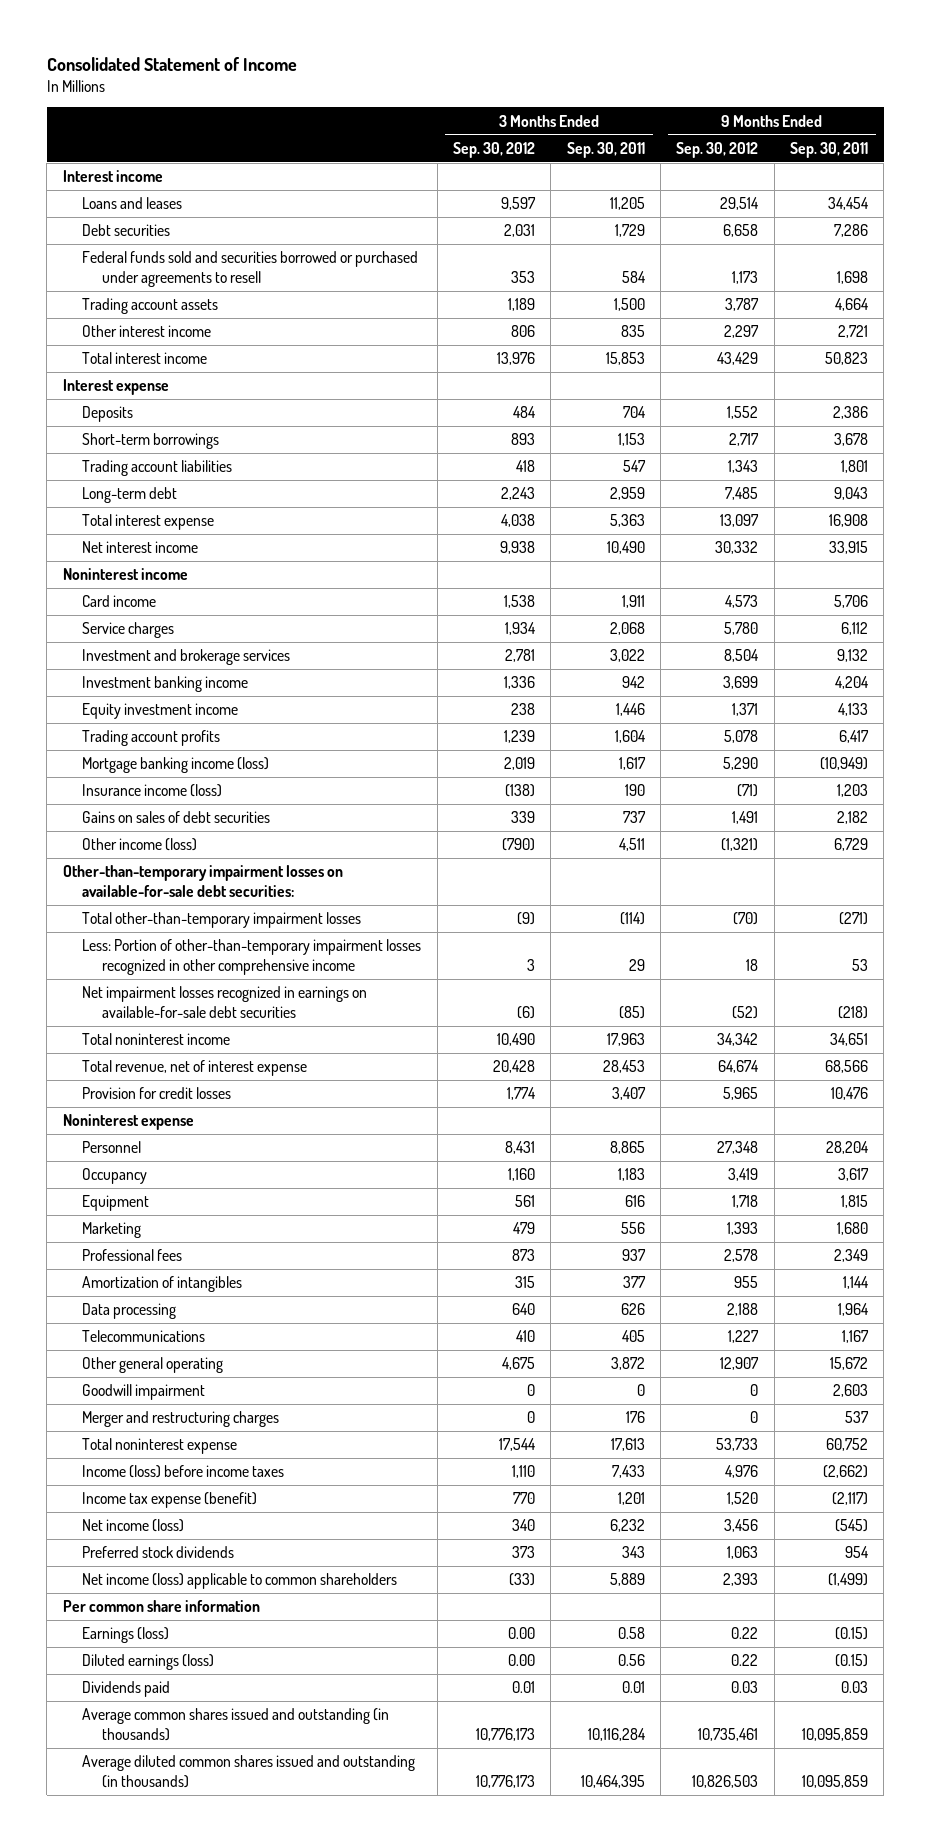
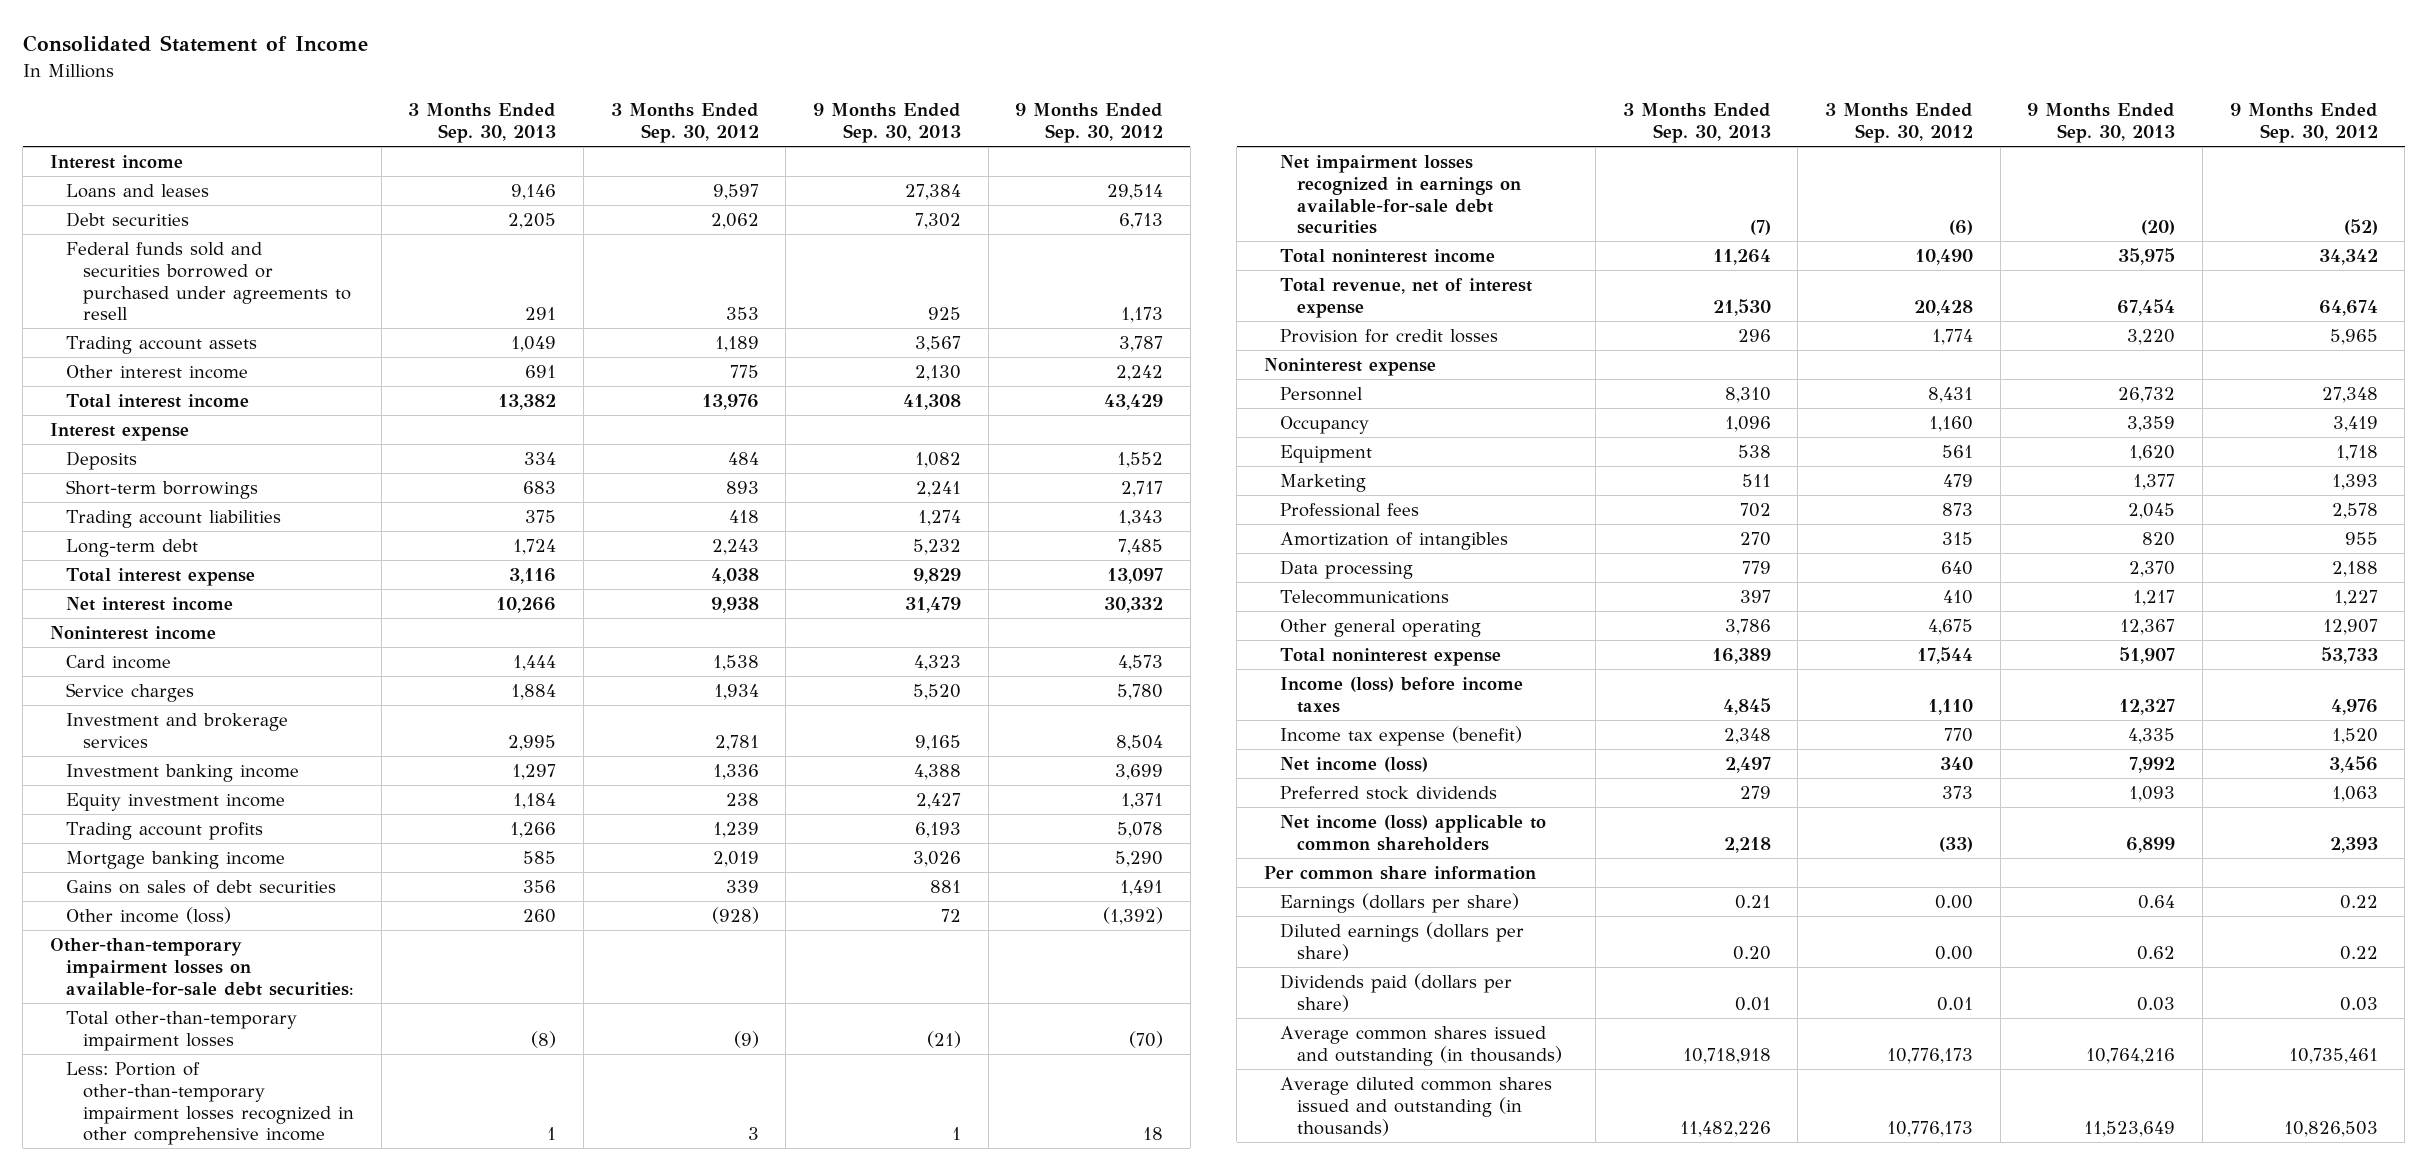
- | 3 Months Ended Sep. 30, 2012 | 3 Months Ended Sep. 30, 2011 | 9 Months Ended Sep. 30, 2012 | 9 Months Ended Sep. 30, 2011
+ | 3 Months Ended Sep. 30, 2013 | 3 Months Ended Sep. 30, 2012 | 9 Months Ended Sep. 30, 2013 | 9 Months Ended Sep. 30, 2012
- Debt securities | 2,031 | 1,729 | 6,658 | 7,286
+ Debt securities | 2,205 | 2,062 | 7,302 | 6,713
- Other interest income | 806 | 835 | 2,297 | 2,721
+ Other interest income | 691 | 775 | 2,130 | 2,242
- Mortgage banking income (loss) | 2,019 | 1,617 | 5,290 | (10,949)
- Insurance income (loss) | (138) | 190 | (71) | 1,203
+ Mortgage banking income | 585 | 2,019 | 3,026 | 5,290
- Other income (loss) | (790) | 4,511 | (1,321) | 6,729
+ Other income (loss) | 260 | (928) | 72 | (1,392)
- Goodwill impairment | 0 | 0 | 0 | 2,603
- Merger and restructuring charges | 0 | 176 | 0 | 537
- Earnings (loss) | 0.00 | 0.58 | 0.22 | (0.15)
- Diluted earnings (loss) | 0.00 | 0.56 | 0.22 | (0.15)
- Dividends paid | 0.01 | 0.01 | 0.03 | 0.03
+ Earnings (dollars per share) | 0.21 | 0.00 | 0.64 | 0.22
+ Diluted earnings (dollars per share) | 0.20 | 0.00 | 0.62 | 0.22
+ Dividends paid (dollars per share) | 0.01 | 0.01 | 0.03 | 0.03

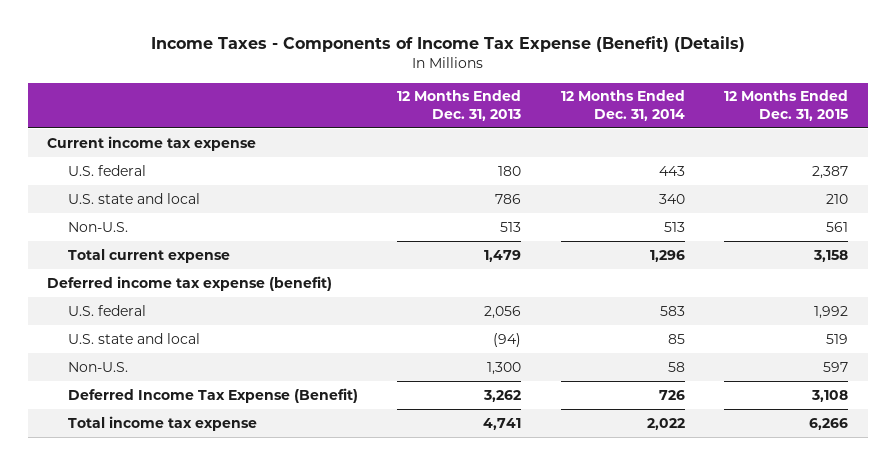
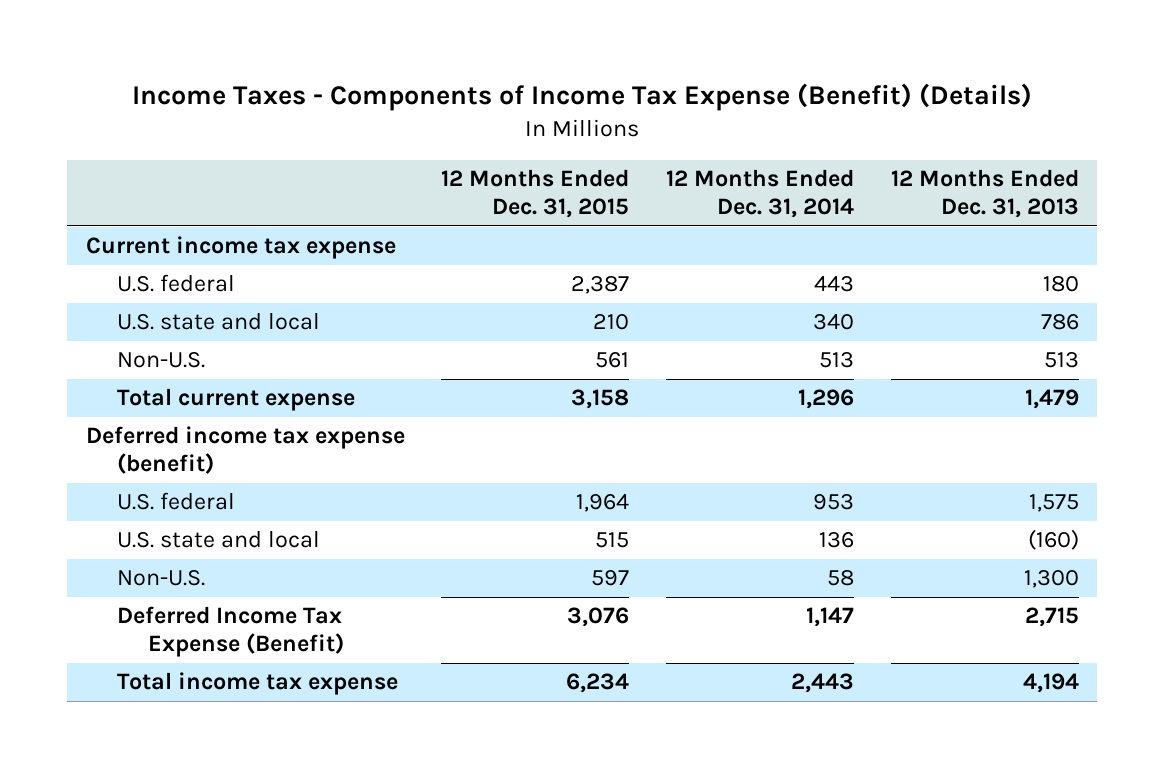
- | 12 Months Ended Dec. 31, 2013 | 12 Months Ended Dec. 31, 2014 | 12 Months Ended Dec. 31, 2015
+ | 12 Months Ended Dec. 31, 2015 | 12 Months Ended Dec. 31, 2014 | 12 Months Ended Dec. 31, 2013
- U.S. federal | 2,056 | 583 | 1,992
- U.S. state and local | (94) | 85 | 519
+ U.S. federal | 1,964 | 953 | 1,575
+ U.S. state and local | 515 | 136 | (160)
- Deferred Income Tax Expense (Benefit) | 3,262 | 726 | 3,108
- Total income tax expense | 4,741 | 2,022 | 6,266
+ Deferred Income Tax Expense (Benefit) | 3,076 | 1,147 | 2,715
+ Total income tax expense | 6,234 | 2,443 | 4,194

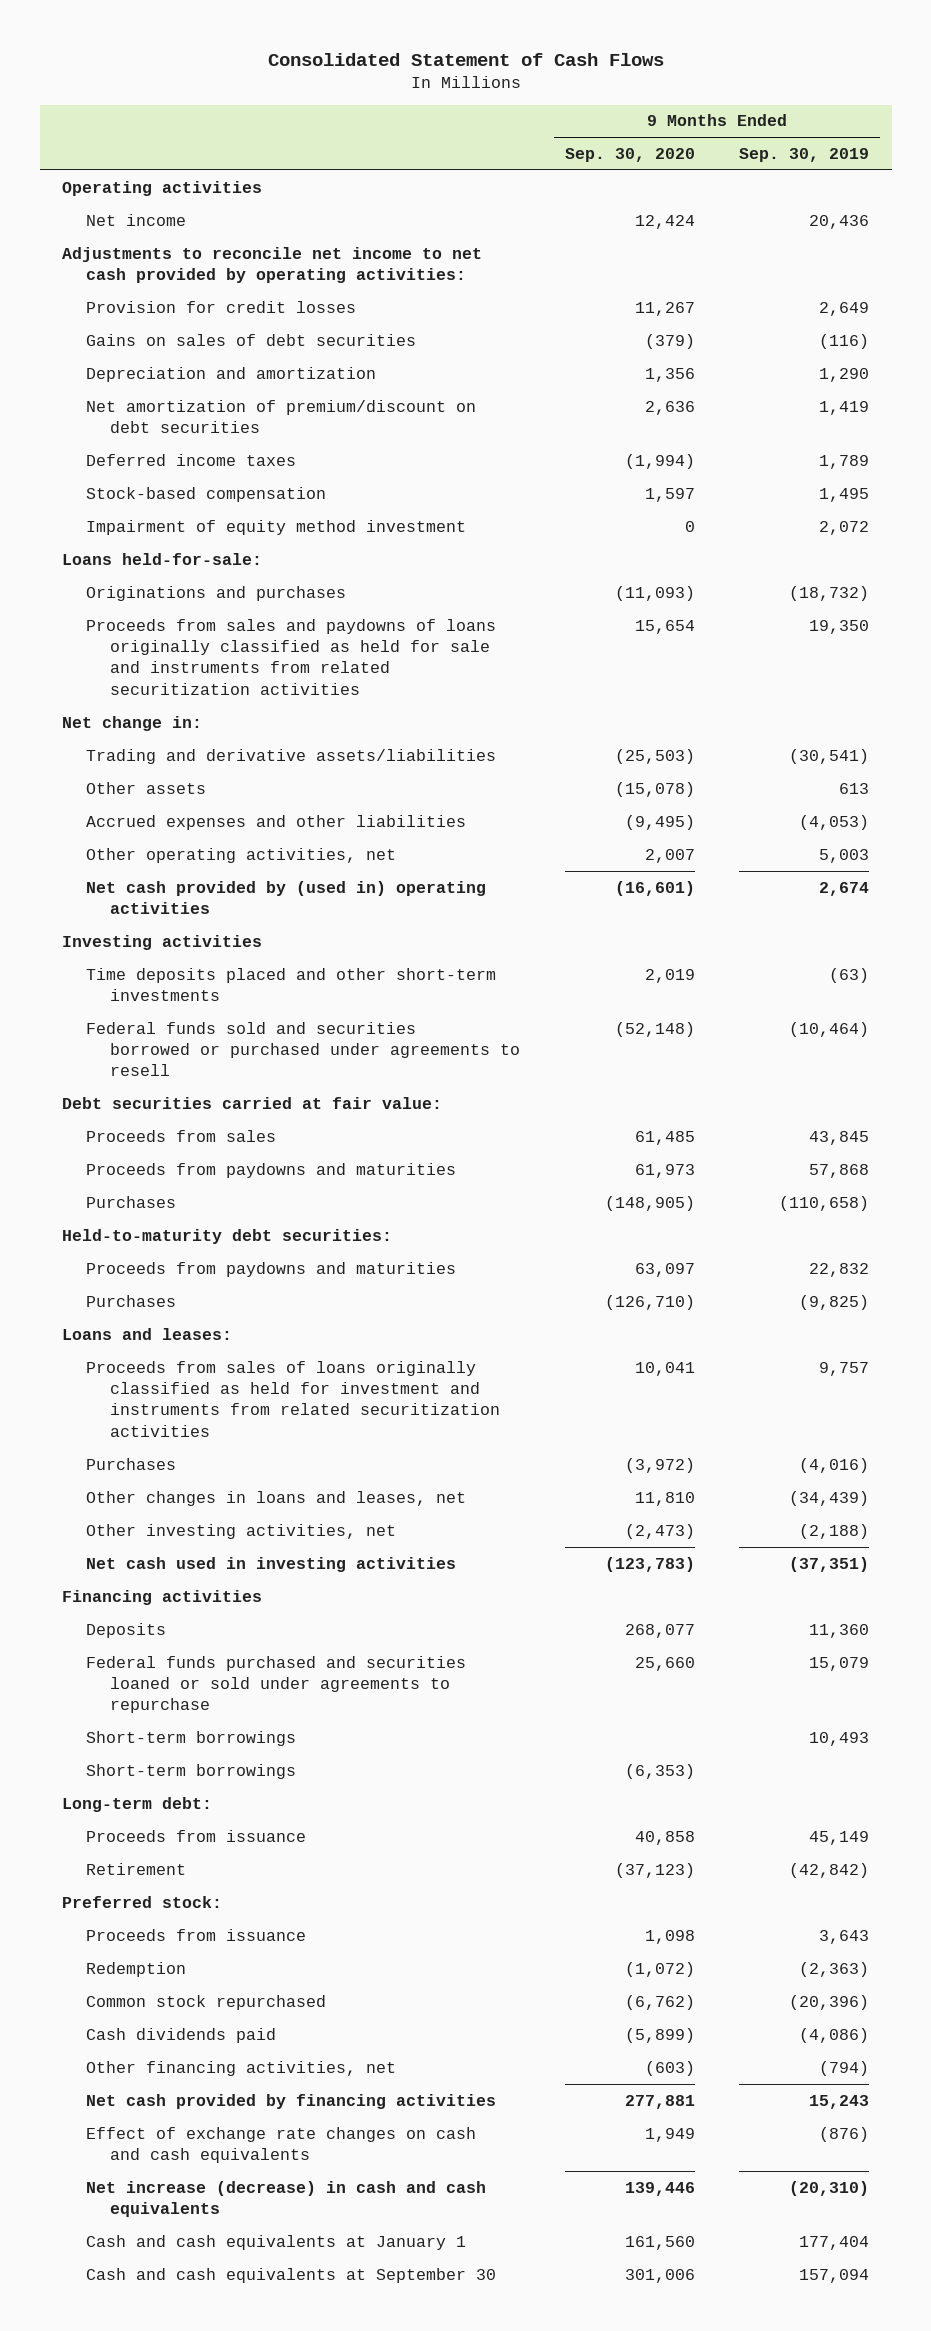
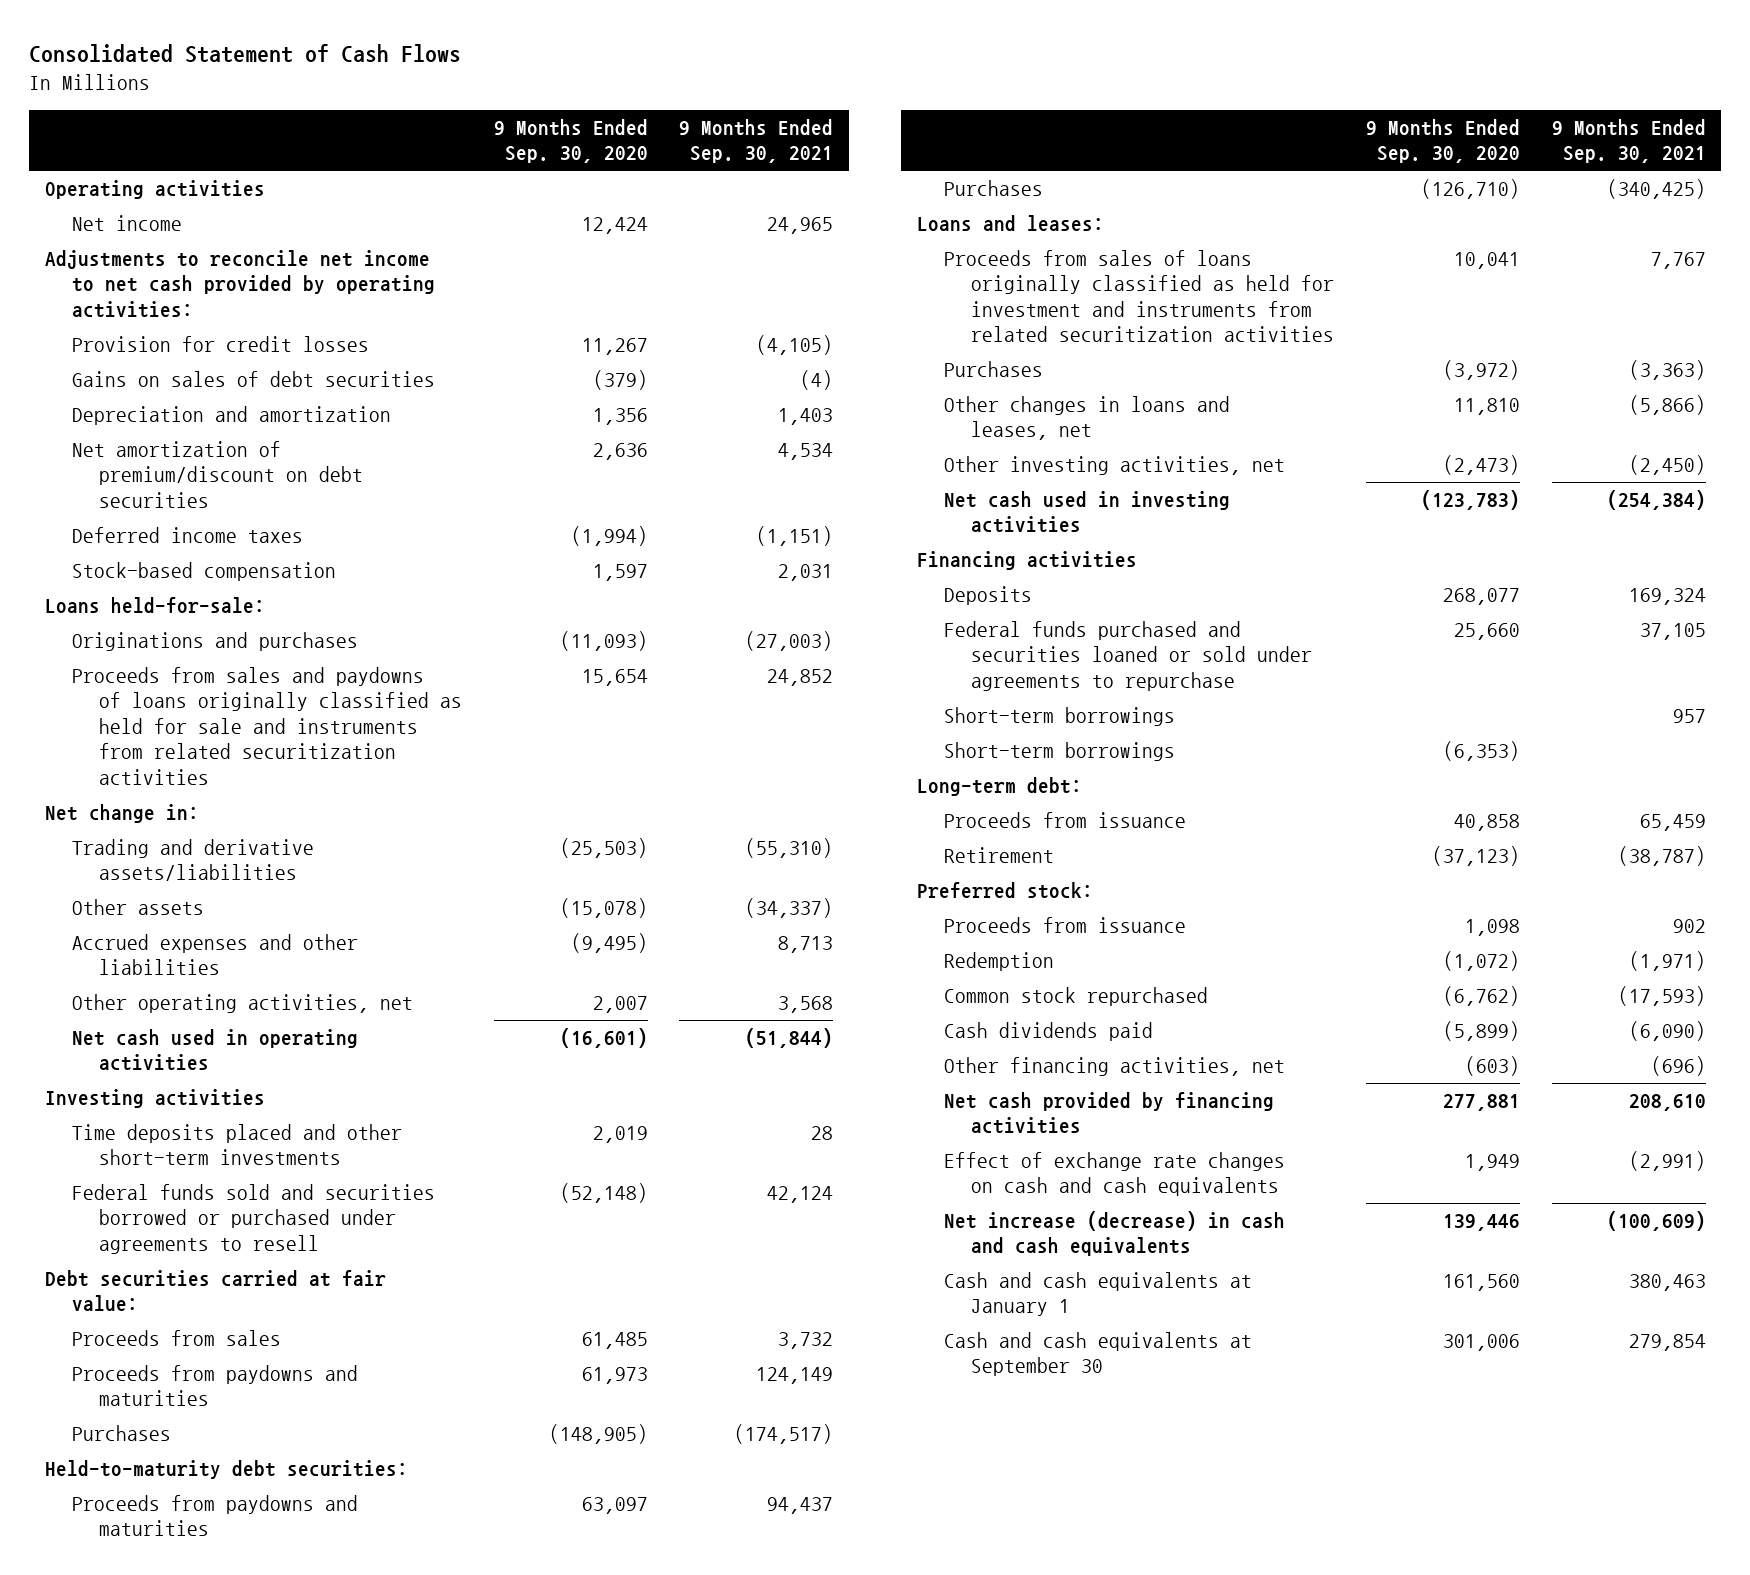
- | 9 Months Ended Sep. 30, 2020 | 9 Months Ended Sep. 30, 2019
+ | 9 Months Ended Sep. 30, 2020 | 9 Months Ended Sep. 30, 2021
- Impairment of equity method investment | 0 | 2,072
- Net cash provided by (used in) operating activities | (16,601) | 2,674
+ Net cash used in operating activities | (16,601) | (51,844)

